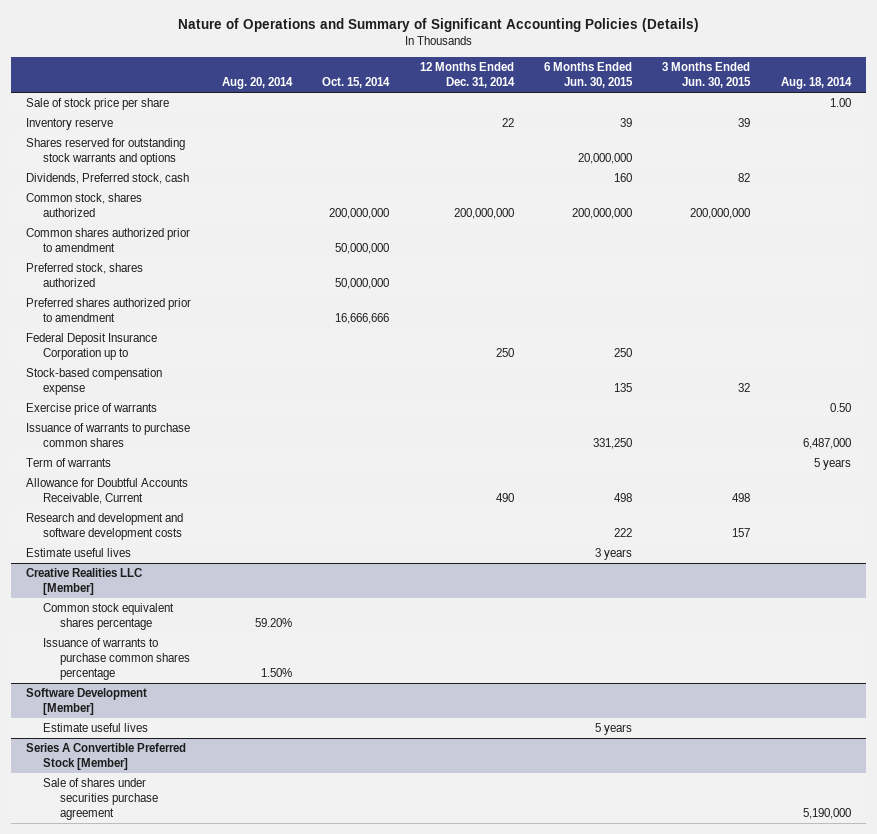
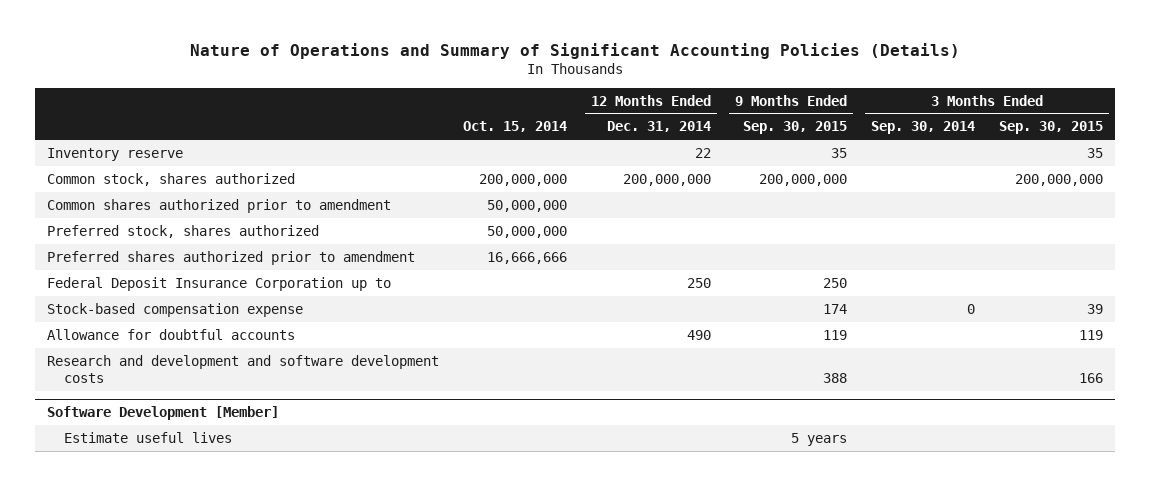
- | Aug. 20, 2014 | Oct. 15, 2014 | 12 Months Ended Dec. 31, 2014 | 6 Months Ended Jun. 30, 2015 | 3 Months Ended Jun. 30, 2015 | Aug. 18, 2014
+ | Oct. 15, 2014 | 12 Months Ended Dec. 31, 2014 | 9 Months Ended Sep. 30, 2015 | 3 Months Ended Sep. 30, 2014 | 3 Months Ended Sep. 30, 2015
- Sale of stock price per share | | | | | | 1.00
- Shares reserved for outstanding stock warrants and options | | | | 20,000,000 | |
- Dividends, Preferred stock, cash | | | | 160 | 82 |
- Exercise price of warrants | | | | | | 0.50
- Issuance of warrants to purchase common shares | | | | 331,250 | | 6,487,000
- Term of warrants | | | | | | 5 years
- Allowance for Doubtful Accounts Receivable, Current | | | 490 | 498 | 498 |
+ Allowance for doubtful accounts | | 490 | 119 | | 119
- Estimate useful lives | | | | 3 years | |
- Creative Realities LLC [Member]
- Common stock equivalent shares percentage | 59.20% | | | | |
- Issuance of warrants to purchase common shares percentage | 1.50% | | | | |
- Series A Convertible Preferred Stock [Member]
- Sale of shares under securities purchase agreement | | | | | | 5,190,000

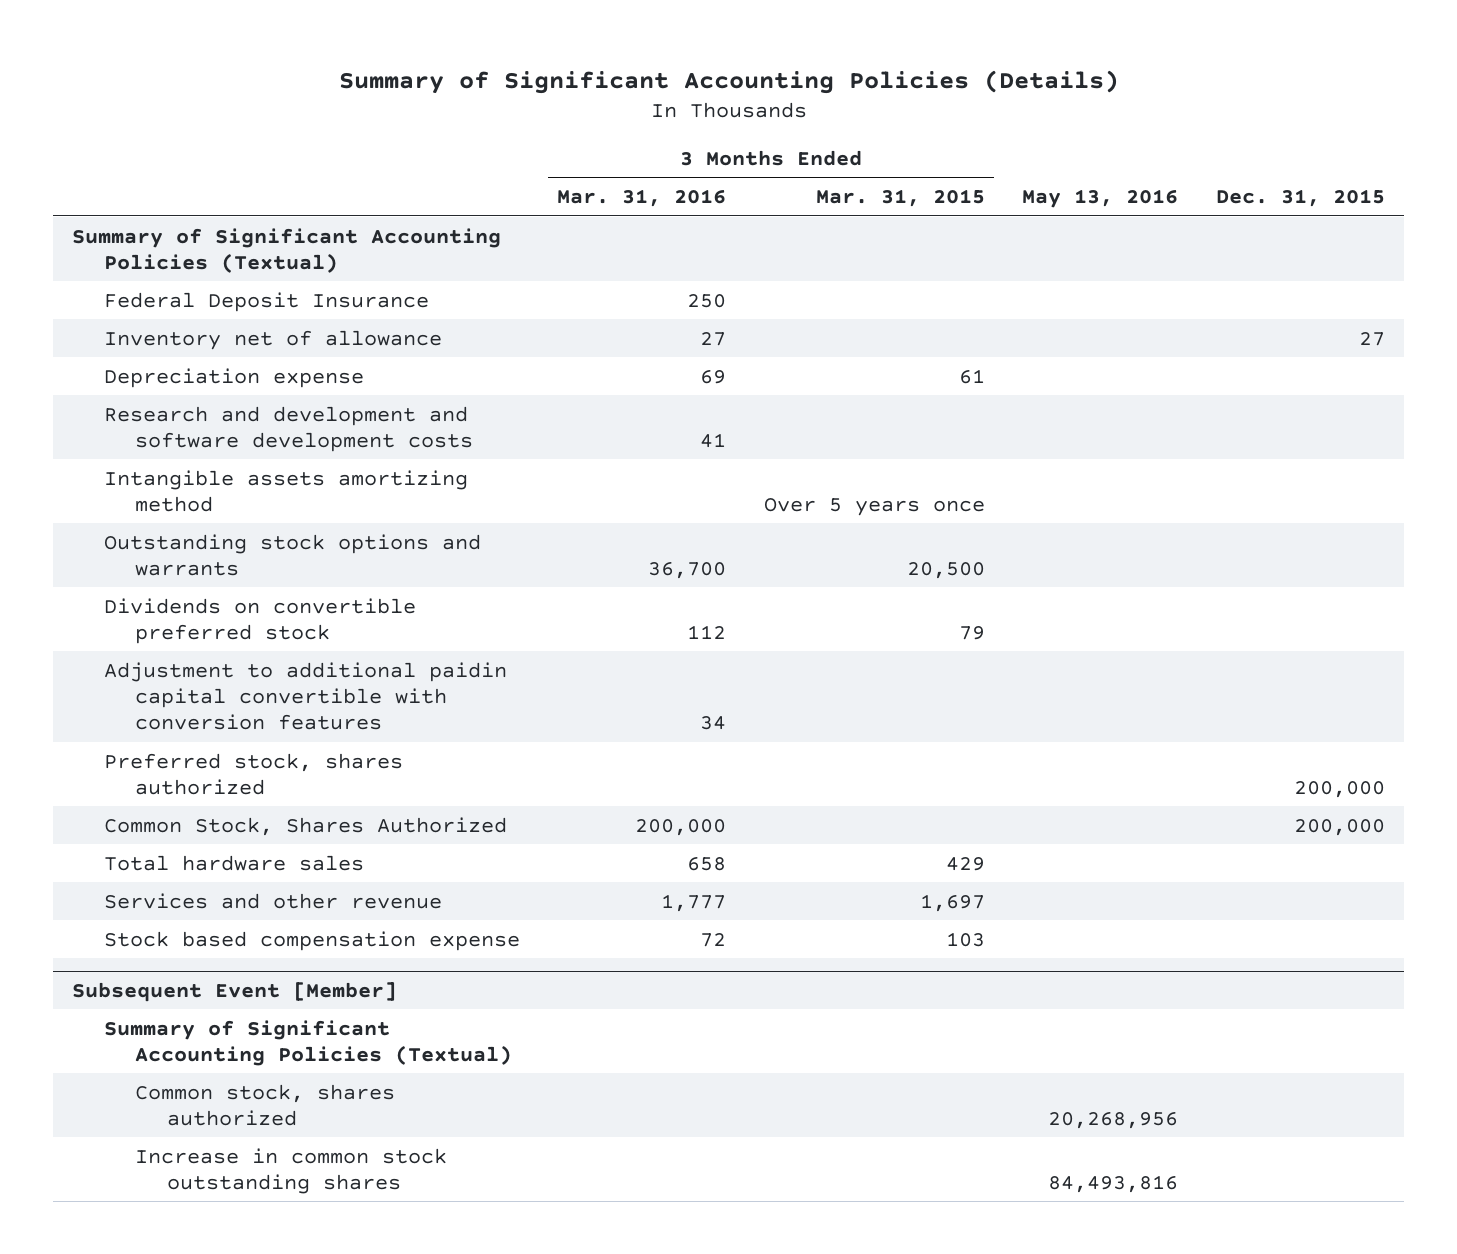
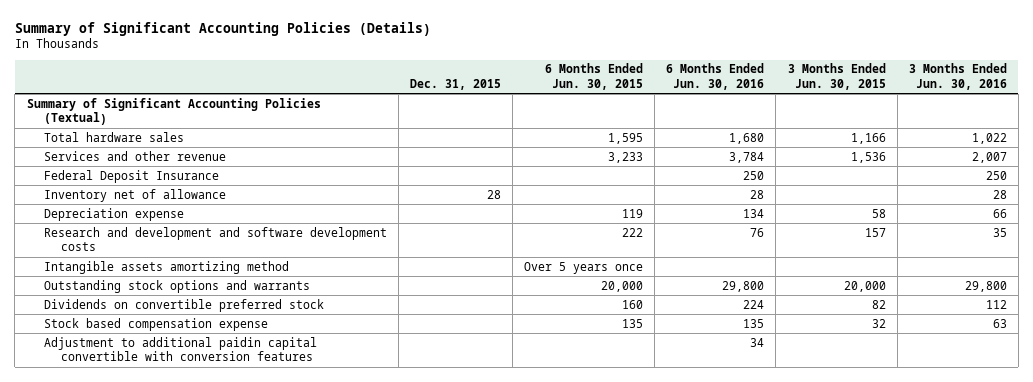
- | 3 Months Ended Mar. 31, 2016 | 3 Months Ended Mar. 31, 2015 | May 13, 2016 | Dec. 31, 2015
+ | Dec. 31, 2015 | 6 Months Ended Jun. 30, 2015 | 6 Months Ended Jun. 30, 2016 | 3 Months Ended Jun. 30, 2015 | 3 Months Ended Jun. 30, 2016
moved up: Total hardware sales | | 1,595 | 1,680 | 1,166 | 1,022
moved up: Services and other revenue | | 3,233 | 3,784 | 1,536 | 2,007
- Inventory net of allowance | 27 | | | 27
+ Inventory net of allowance | 28 | | 28 | | 28
- Preferred stock, shares authorized | | | | 200,000
- Common Stock, Shares Authorized | 200,000 | | | 200,000
- Subsequent Event [Member]
- Summary of Significant Accounting Policies (Textual)
- Common stock, shares authorized | | | 20,268,956 |
- Increase in common stock outstanding shares | | | 84,493,816 |
moved down: Adjustment to additional paidin capital convertible with conversion features | | | 34 | |

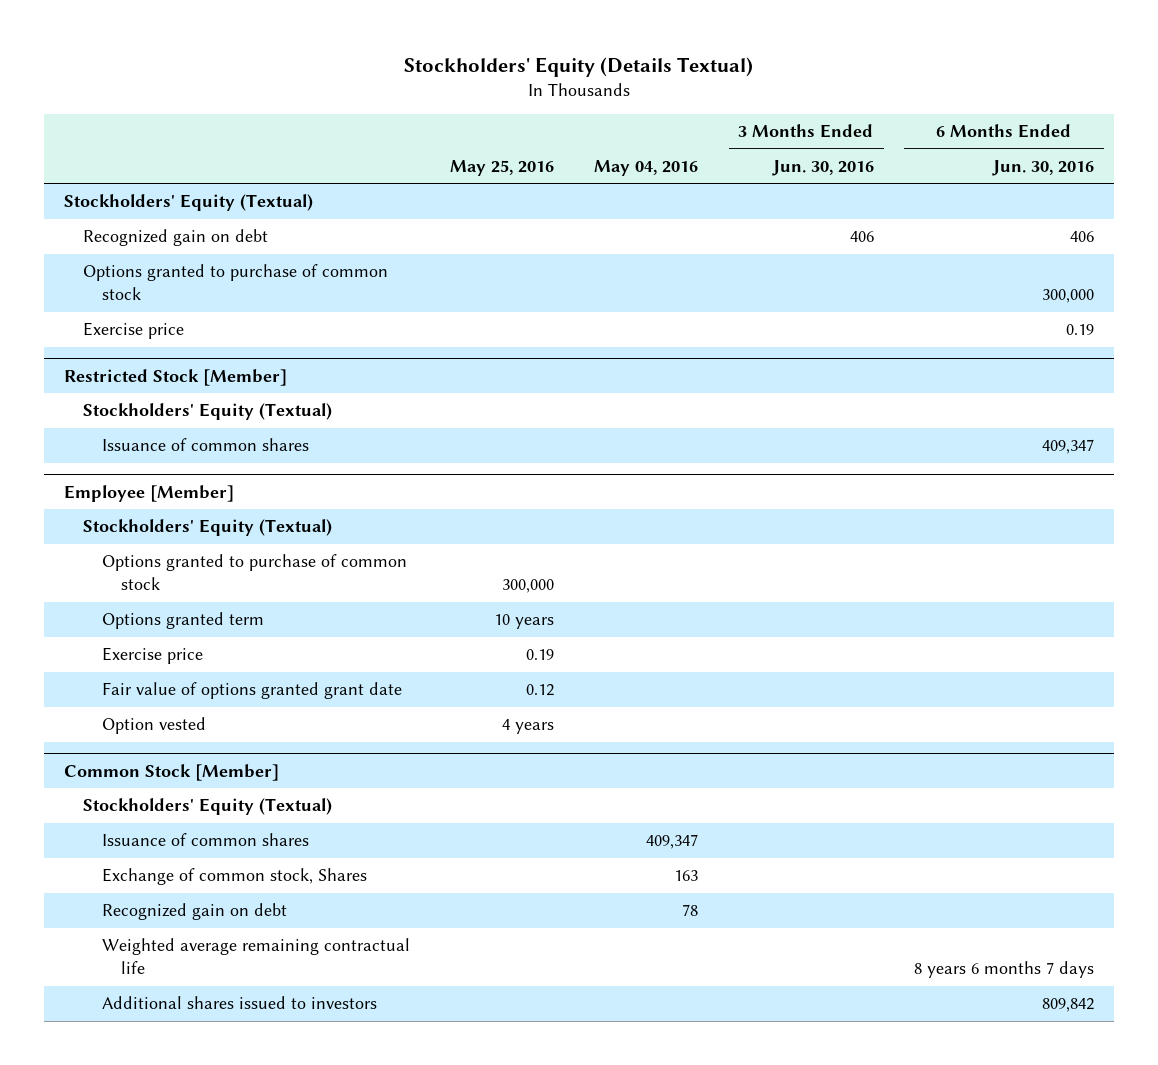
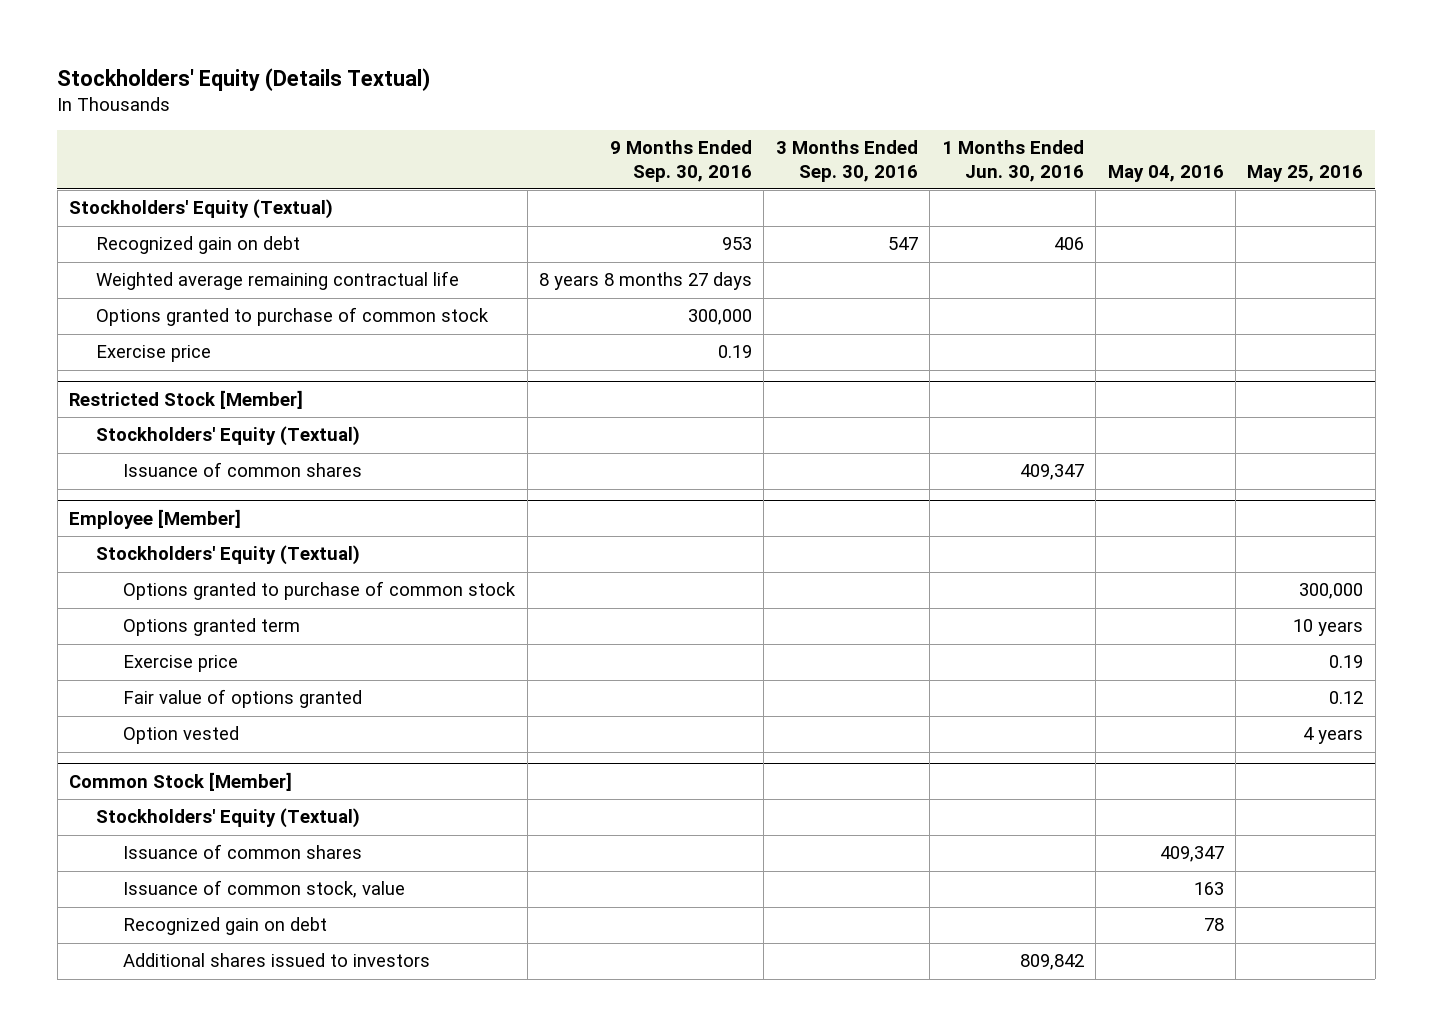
- | May 25, 2016 | May 04, 2016 | 3 Months Ended Jun. 30, 2016 | 6 Months Ended Jun. 30, 2016
+ | 9 Months Ended Sep. 30, 2016 | 3 Months Ended Sep. 30, 2016 | 1 Months Ended Jun. 30, 2016 | May 04, 2016 | May 25, 2016
+ Weighted average remaining contractual life | 8 years 8 months 27 days | | | |
@ Employee [Member]
- Fair value of options granted grant date | 0.12 | | |
+ Fair value of options granted | | | | | 0.12
@ Common Stock [Member]
- Exchange of common stock, Shares | | 163 | |
+ Issuance of common stock, value | | | | 163 |
- Weighted average remaining contractual life | | | | 8 years 6 months 7 days

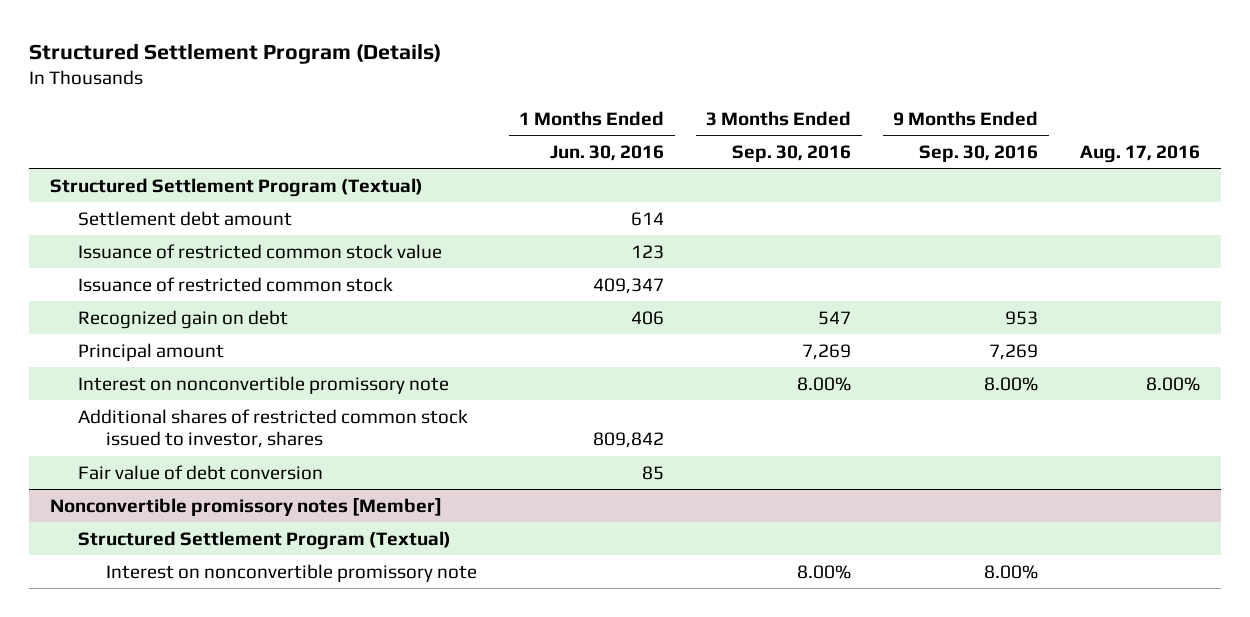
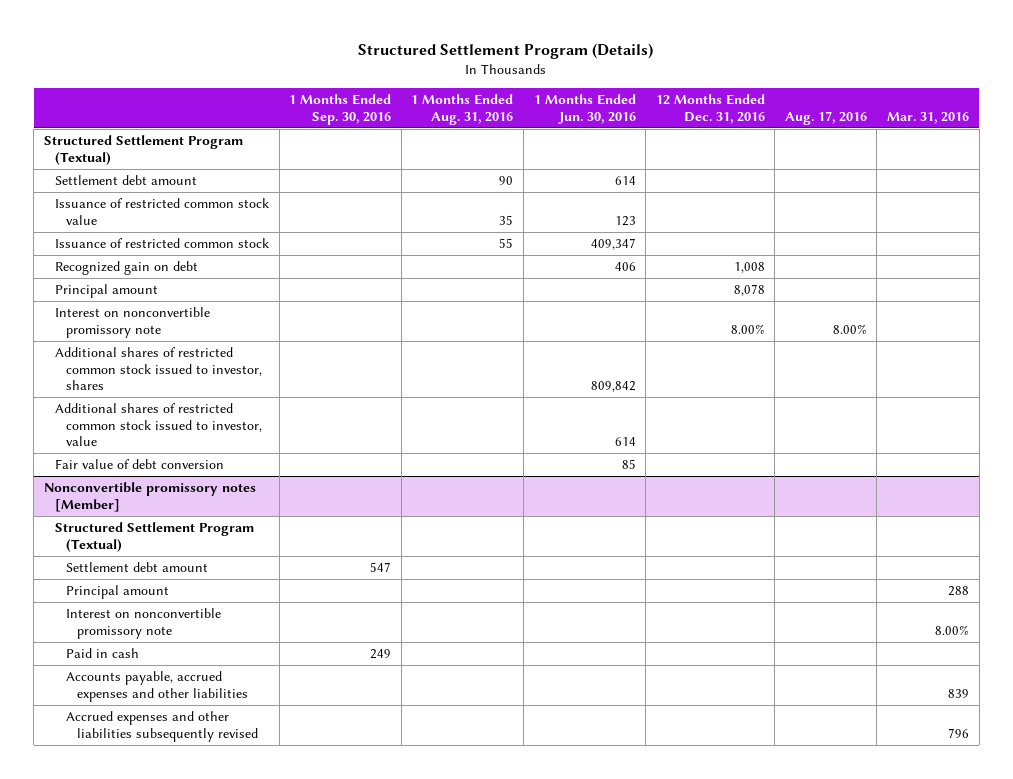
- | 1 Months Ended Jun. 30, 2016 | 3 Months Ended Sep. 30, 2016 | 9 Months Ended Sep. 30, 2016 | Aug. 17, 2016
+ | 1 Months Ended Sep. 30, 2016 | 1 Months Ended Aug. 31, 2016 | 1 Months Ended Jun. 30, 2016 | 12 Months Ended Dec. 31, 2016 | Aug. 17, 2016 | Mar. 31, 2016
+ Additional shares of restricted common stock issued to investor, value | | | 614 | | |
@ Nonconvertible promissory notes [Member]
+ Settlement debt amount | 547 | | | | |
+ Principal amount | | | | | | 288
+ Paid in cash | 249 | | | | |
+ Accounts payable, accrued expenses and other liabilities | | | | | | 839
+ Accrued expenses and other liabilities subsequently revised | | | | | | 796

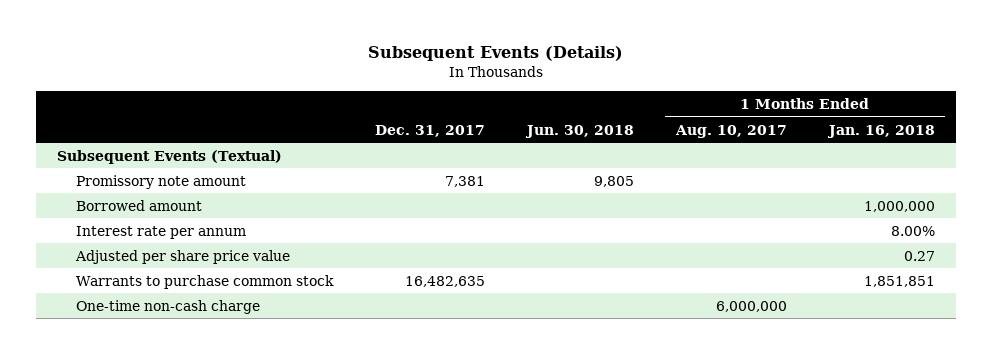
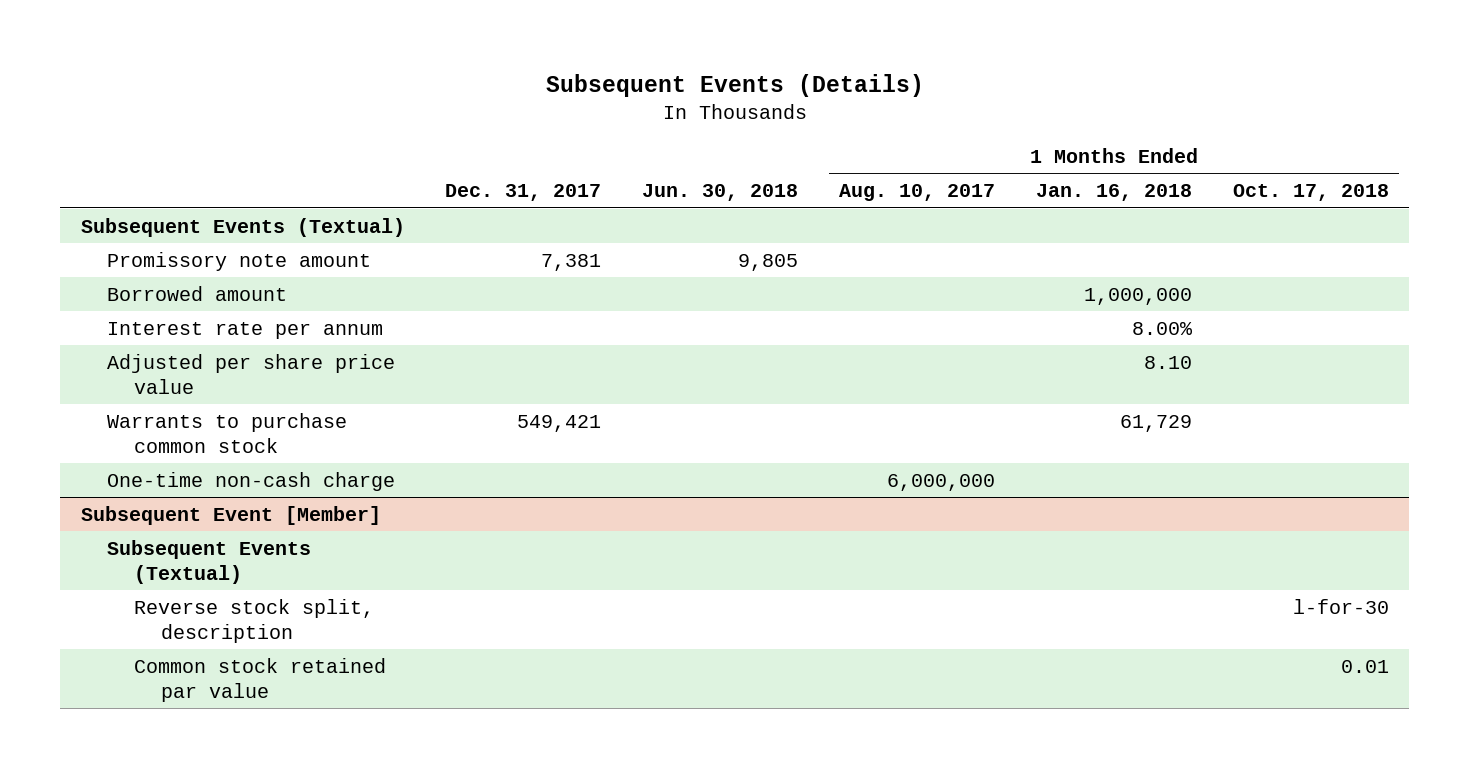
- | Dec. 31, 2017 | Jun. 30, 2018 | 1 Months Ended Aug. 10, 2017 | 1 Months Ended Jan. 16, 2018
+ | Dec. 31, 2017 | Jun. 30, 2018 | 1 Months Ended Aug. 10, 2017 | 1 Months Ended Jan. 16, 2018 | 1 Months Ended Oct. 17, 2018
- Adjusted per share price value | | | | 0.27
- Warrants to purchase common stock | 16,482,635 | | | 1,851,851
+ Adjusted per share price value | | | | 8.10 |
+ Warrants to purchase common stock | 549,421 | | | 61,729 |
+ Subsequent Event [Member]
+ Subsequent Events (Textual)
+ Reverse stock split, description | | | | | l-for-30
+ Common stock retained par value | | | | | 0.01

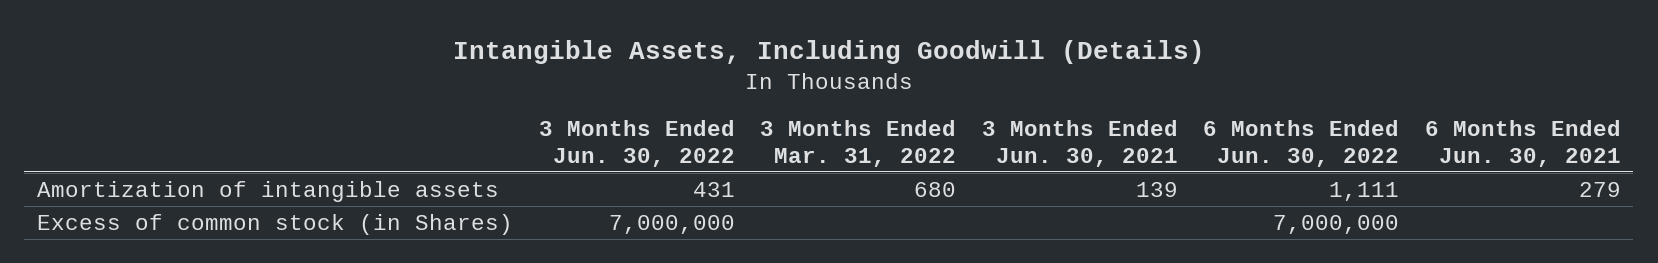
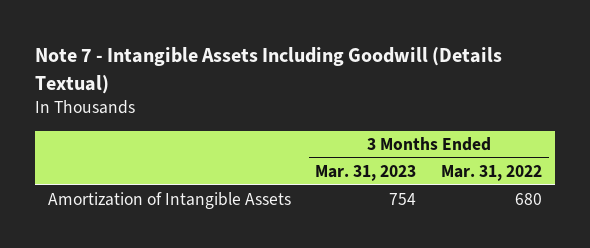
- Intangible Assets, Including Goodwill (Details)
+ Note 7 - Intangible Assets Including Goodwill (Details Textual)
- | 3 Months Ended Jun. 30, 2022 | 3 Months Ended Mar. 31, 2022 | 3 Months Ended Jun. 30, 2021 | 6 Months Ended Jun. 30, 2022 | 6 Months Ended Jun. 30, 2021
+ | 3 Months Ended Mar. 31, 2023 | 3 Months Ended Mar. 31, 2022
- Amortization of intangible assets | 431 | 680 | 139 | 1,111 | 279
- Excess of common stock (in Shares) | 7,000,000 | | | 7,000,000 |
+ Amortization of Intangible Assets | 754 | 680

